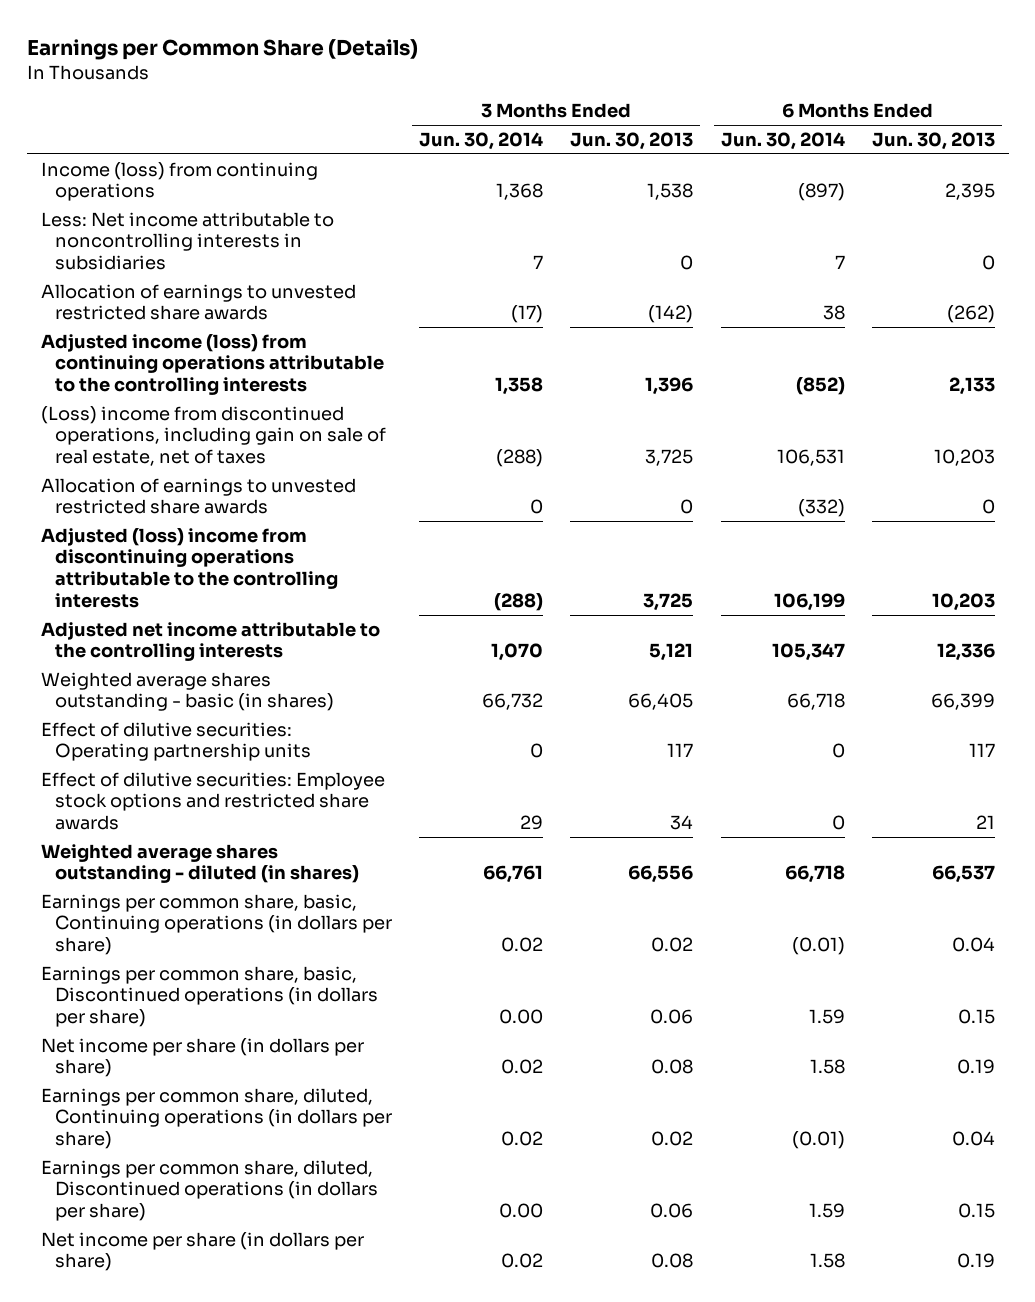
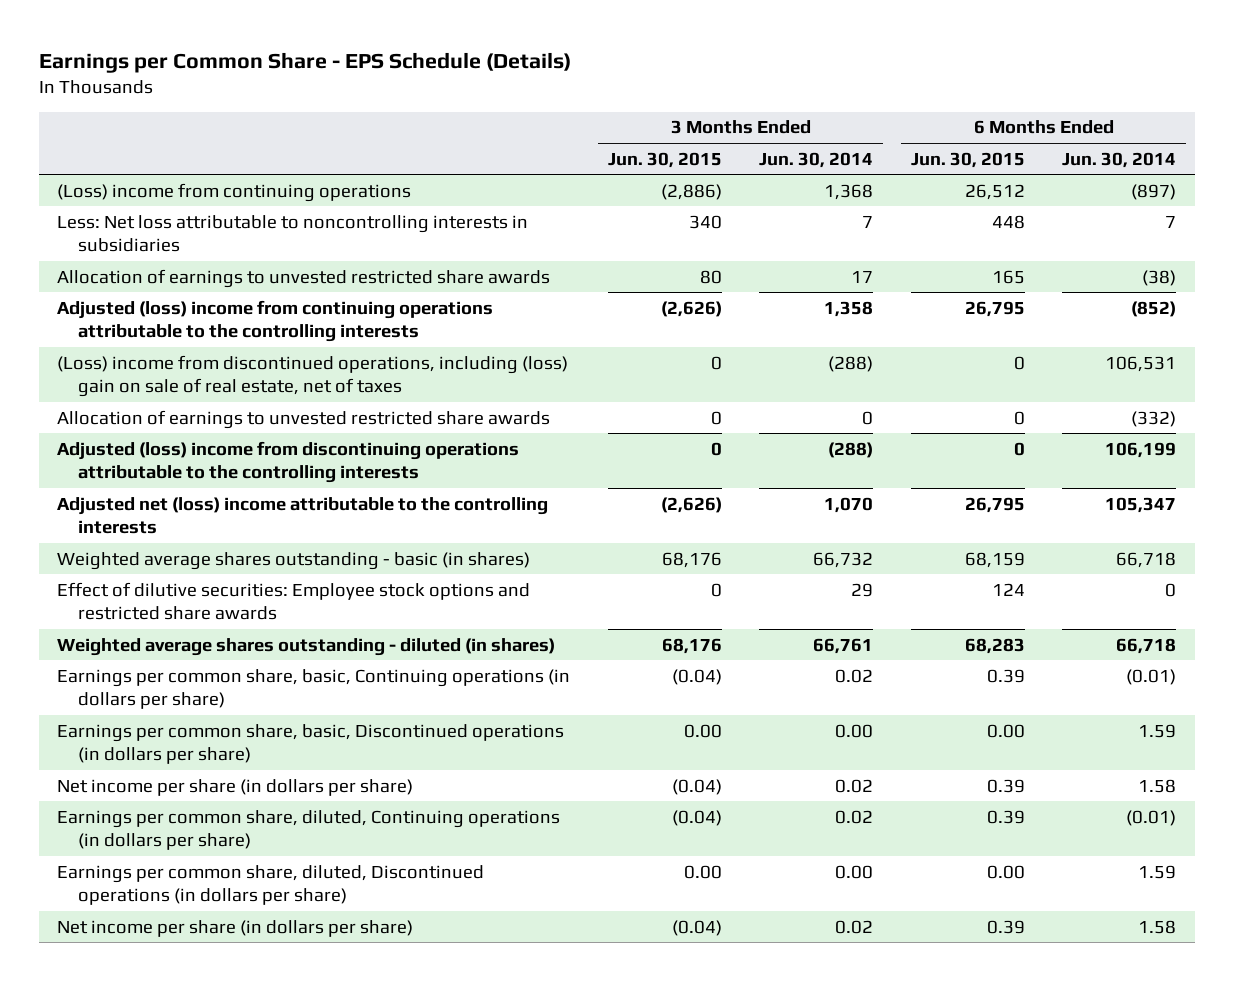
- Earnings per Common Share (Details)
+ Earnings per Common Share - EPS Schedule (Details)
- | 3 Months Ended Jun. 30, 2014 | 3 Months Ended Jun. 30, 2013 | 6 Months Ended Jun. 30, 2014 | 6 Months Ended Jun. 30, 2013
+ | 3 Months Ended Jun. 30, 2015 | 3 Months Ended Jun. 30, 2014 | 6 Months Ended Jun. 30, 2015 | 6 Months Ended Jun. 30, 2014
- Income (loss) from continuing operations | 1,368 | 1,538 | (897) | 2,395
- Less: Net income attributable to noncontrolling interests in subsidiaries | 7 | 0 | 7 | 0
- Allocation of earnings to unvested restricted share awards | (17) | (142) | 38 | (262)
- Adjusted income (loss) from continuing operations attributable to the controlling interests | 1,358 | 1,396 | (852) | 2,133
- (Loss) income from discontinued operations, including gain on sale of real estate, net of taxes | (288) | 3,725 | 106,531 | 10,203
+ (Loss) income from continuing operations | (2,886) | 1,368 | 26,512 | (897)
+ Less: Net loss attributable to noncontrolling interests in subsidiaries | 340 | 7 | 448 | 7
+ Allocation of earnings to unvested restricted share awards | 80 | 17 | 165 | (38)
+ Adjusted (loss) income from continuing operations attributable to the controlling interests | (2,626) | 1,358 | 26,795 | (852)
+ (Loss) income from discontinued operations, including (loss) gain on sale of real estate, net of taxes | 0 | (288) | 0 | 106,531
- Adjusted net income attributable to the controlling interests | 1,070 | 5,121 | 105,347 | 12,336
+ Adjusted net (loss) income attributable to the controlling interests | (2,626) | 1,070 | 26,795 | 105,347
- Effect of dilutive securities: Operating partnership units | 0 | 117 | 0 | 117

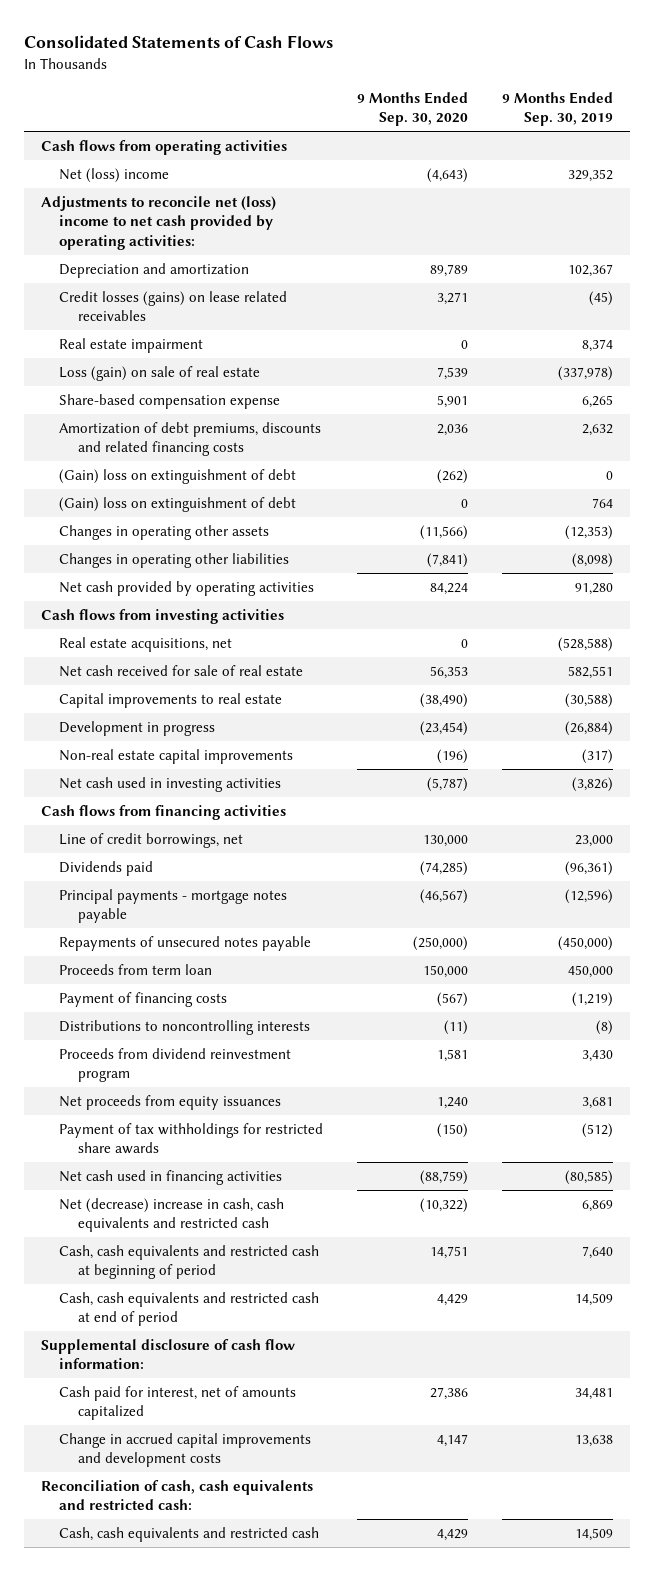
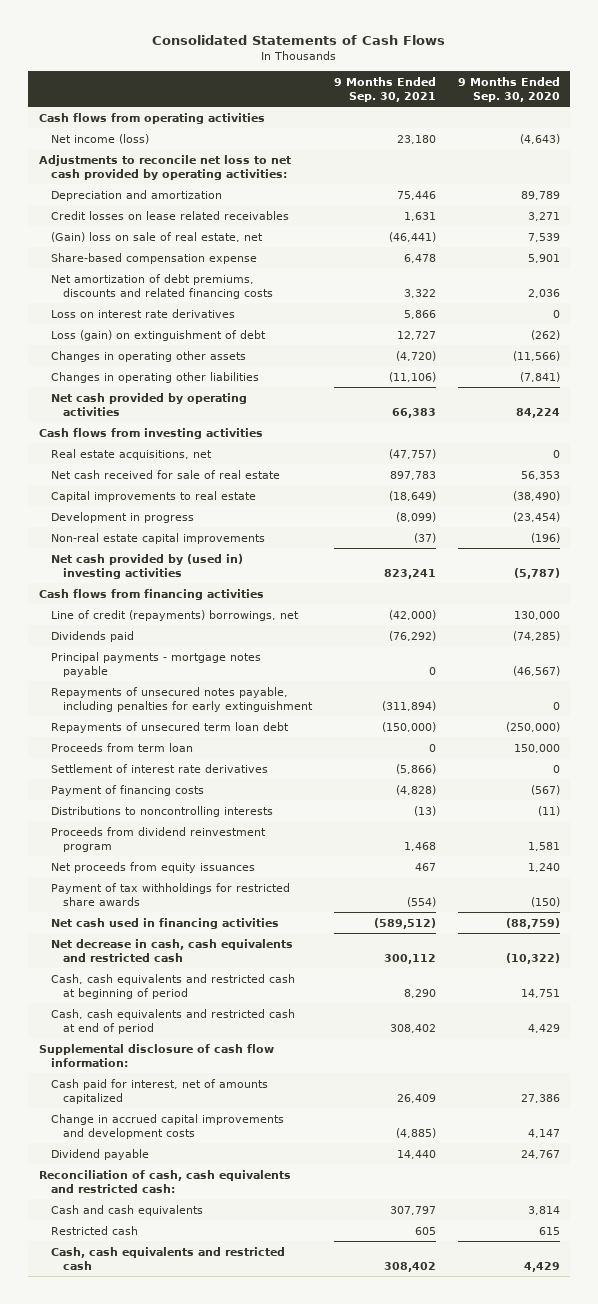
- | 9 Months Ended Sep. 30, 2020 | 9 Months Ended Sep. 30, 2019
+ | 9 Months Ended Sep. 30, 2021 | 9 Months Ended Sep. 30, 2020
- Net (loss) income | (4,643) | 329,352
- Adjustments to reconcile net (loss) income to net cash provided by operating activities:
+ Net income (loss) | 23,180 | (4,643)
+ Adjustments to reconcile net loss to net cash provided by operating activities:
- Credit losses (gains) on lease related receivables | 3,271 | (45)
- Real estate impairment | 0 | 8,374
- Loss (gain) on sale of real estate | 7,539 | (337,978)
+ Credit losses on lease related receivables | 1,631 | 3,271
+ (Gain) loss on sale of real estate, net | (46,441) | 7,539
- Amortization of debt premiums, discounts and related financing costs | 2,036 | 2,632
- (Gain) loss on extinguishment of debt | (262) | 0
- (Gain) loss on extinguishment of debt | 0 | 764
+ Net amortization of debt premiums, discounts and related financing costs | 3,322 | 2,036
+ Loss on interest rate derivatives | 5,866 | 0
+ Loss (gain) on extinguishment of debt | 12,727 | (262)
- Net cash used in investing activities | (5,787) | (3,826)
+ Net cash provided by (used in) investing activities | 823,241 | (5,787)
- Line of credit borrowings, net | 130,000 | 23,000
+ Line of credit (repayments) borrowings, net | (42,000) | 130,000
- Repayments of unsecured notes payable | (250,000) | (450,000)
+ Repayments of unsecured notes payable, including penalties for early extinguishment | (311,894) | 0
+ Repayments of unsecured term loan debt | (150,000) | (250,000)
+ Settlement of interest rate derivatives | (5,866) | 0
- Net (decrease) increase in cash, cash equivalents and restricted cash | (10,322) | 6,869
+ Net decrease in cash, cash equivalents and restricted cash | 300,112 | (10,322)
+ Dividend payable | 14,440 | 24,767
+ Cash and cash equivalents | 307,797 | 3,814
+ Restricted cash | 605 | 615

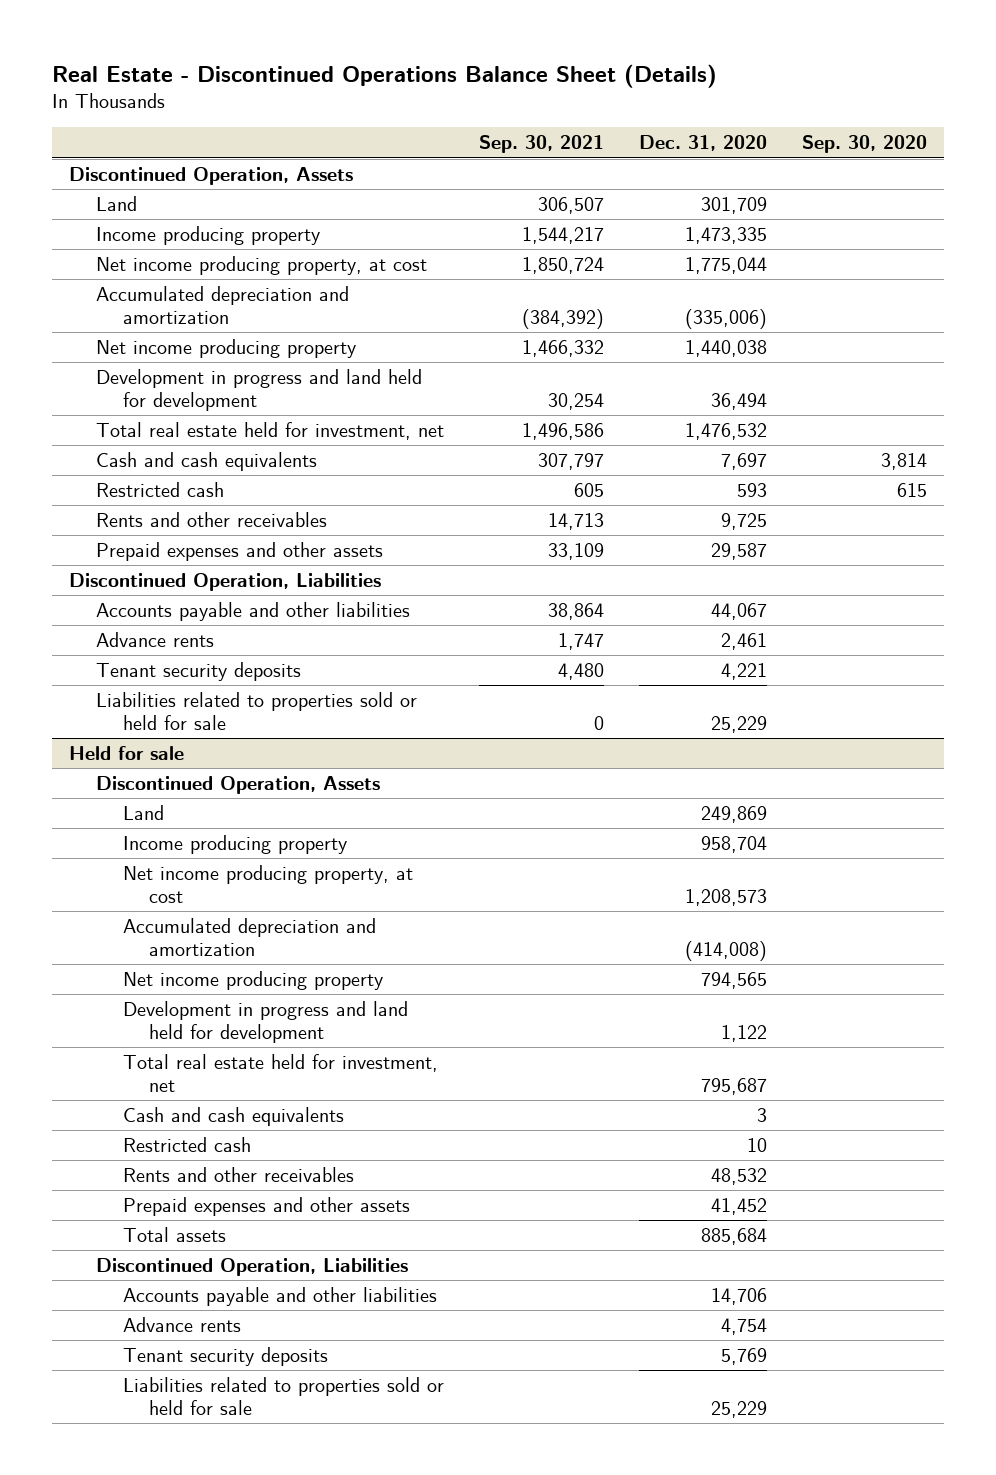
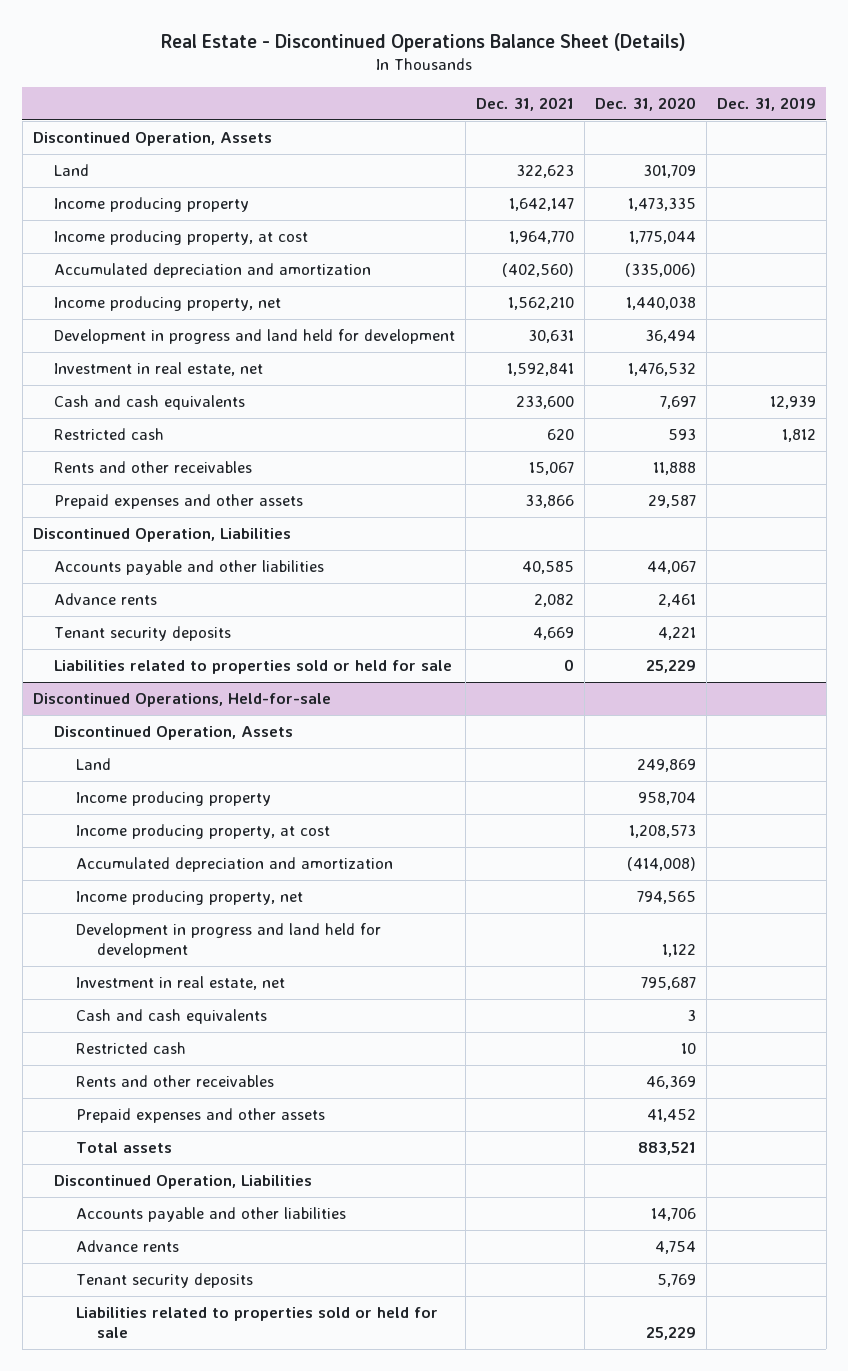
- | Sep. 30, 2021 | Dec. 31, 2020 | Sep. 30, 2020
+ | Dec. 31, 2021 | Dec. 31, 2020 | Dec. 31, 2019
- Net income producing property, at cost | 1,850,724 | 1,775,044 |
+ Income producing property, at cost | 1,964,770 | 1,775,044 |
- Net income producing property | 1,466,332 | 1,440,038 |
+ Income producing property, net | 1,562,210 | 1,440,038 |
- Total real estate held for investment, net | 1,496,586 | 1,476,532 |
+ Investment in real estate, net | 1,592,841 | 1,476,532 |
- Rents and other receivables | 14,713 | 9,725 |
+ Rents and other receivables | 15,067 | 11,888 |
- Held for sale
+ Discontinued Operations, Held-for-sale
- Net income producing property, at cost | | 1,208,573 |
+ Income producing property, at cost | | 1,208,573 |
- Net income producing property | | 794,565 |
+ Income producing property, net | | 794,565 |
- Total real estate held for investment, net | | 795,687 |
+ Investment in real estate, net | | 795,687 |
- Rents and other receivables | | 48,532 |
+ Rents and other receivables | | 46,369 |
- Total assets | | 885,684 |
+ Total assets | | 883,521 |

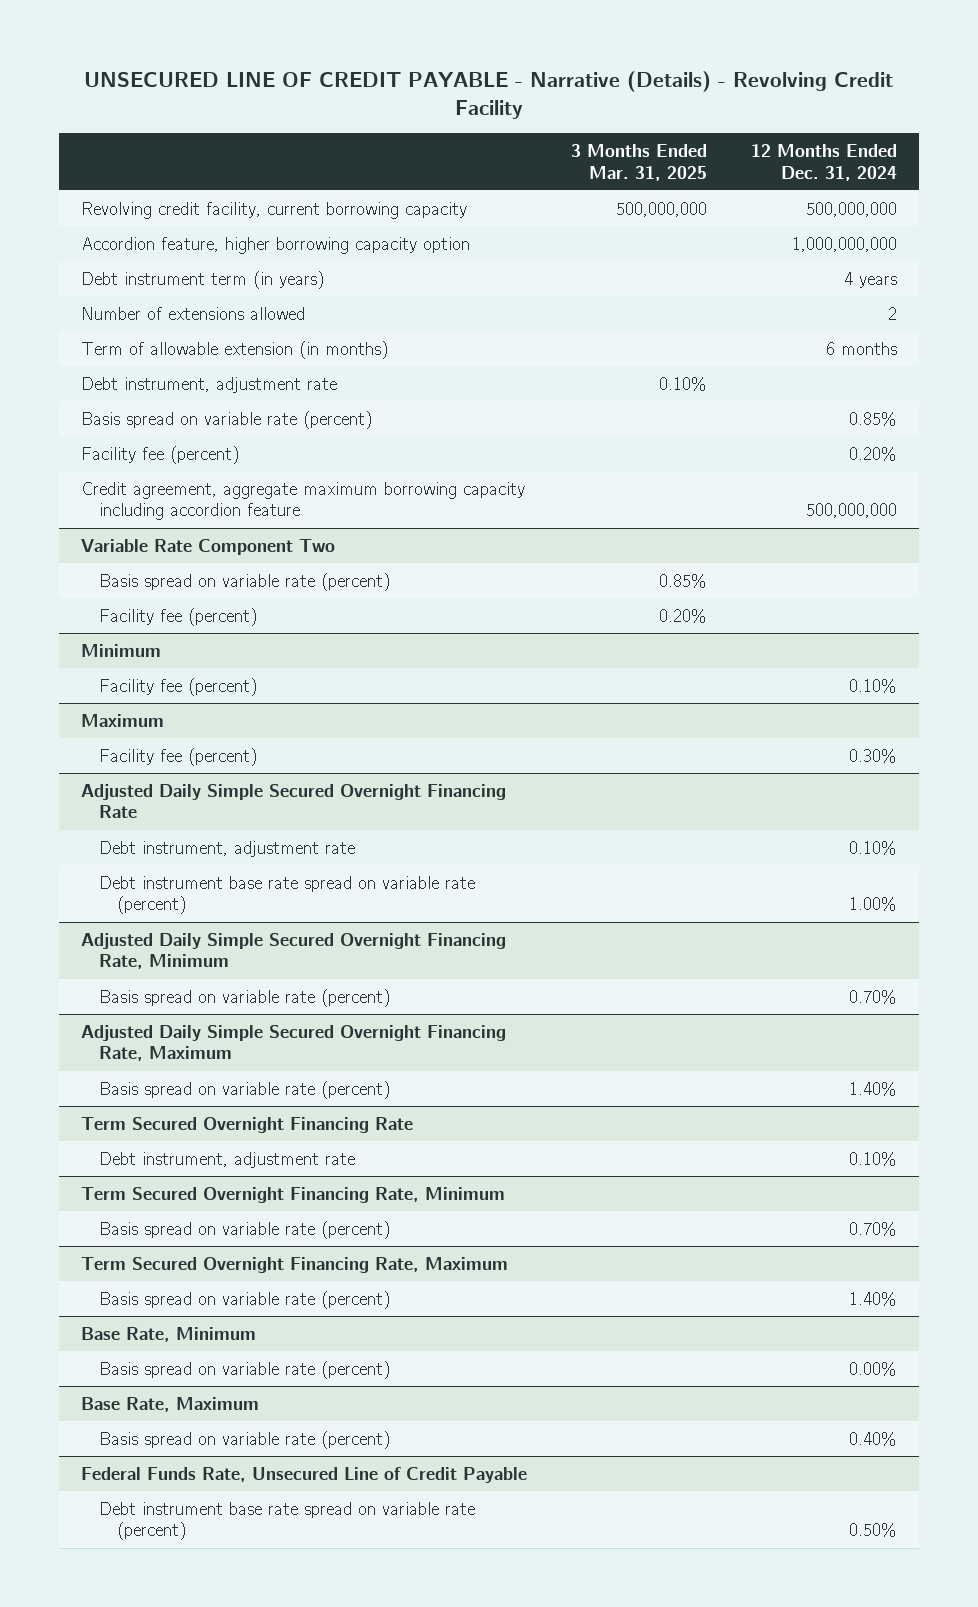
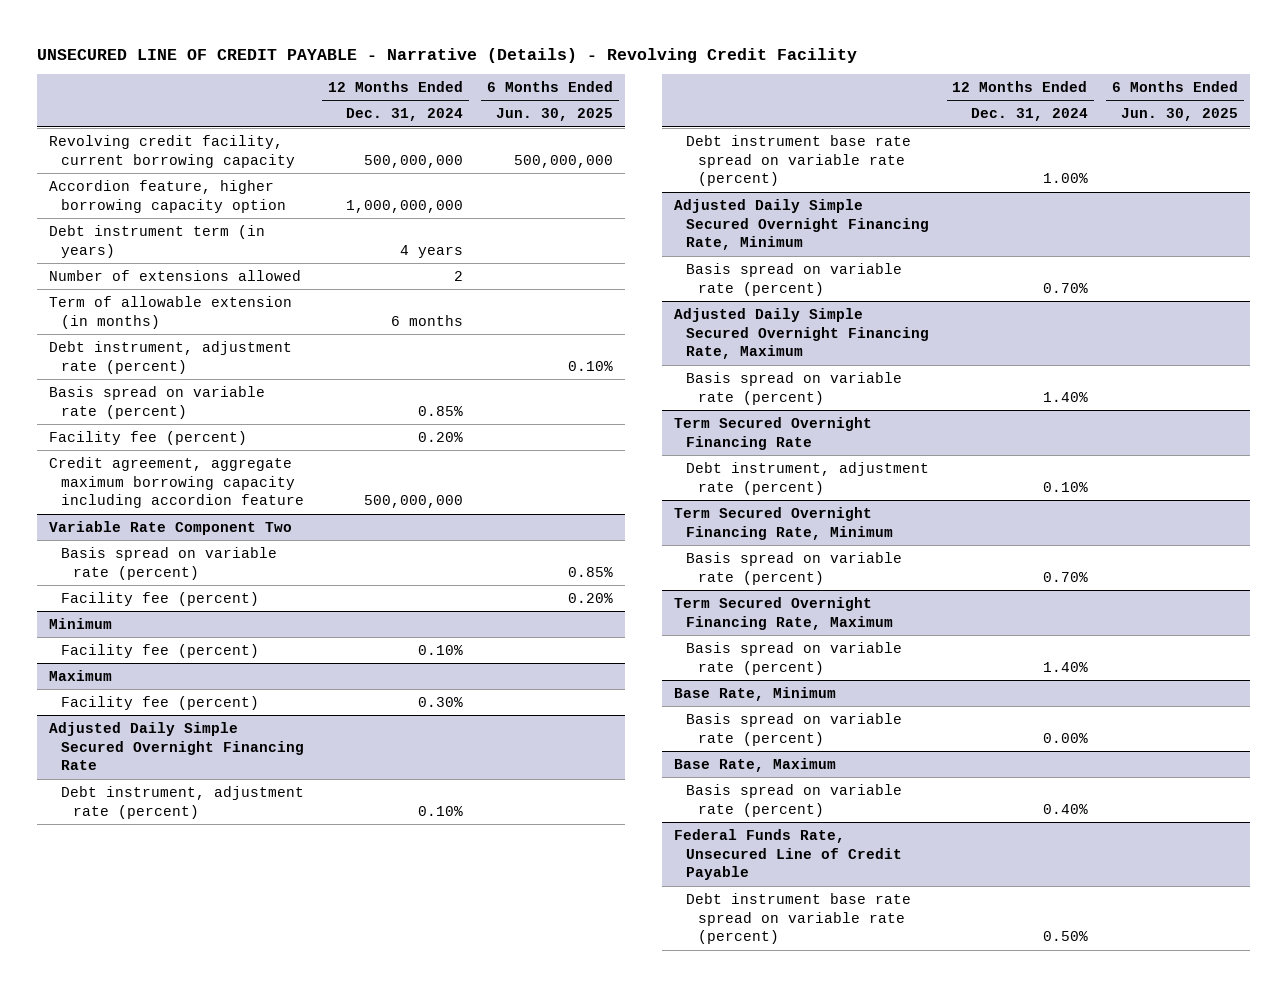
- | 3 Months Ended Mar. 31, 2025 | 12 Months Ended Dec. 31, 2024
+ | 12 Months Ended Dec. 31, 2024 | 6 Months Ended Jun. 30, 2025
- Debt instrument, adjustment rate | 0.10% |
+ Debt instrument, adjustment rate (percent) | | 0.10%
@ Adjusted Daily Simple Secured Overnight Financing Rate
- Debt instrument, adjustment rate | | 0.10%
+ Debt instrument, adjustment rate (percent) | 0.10% |
@ Term Secured Overnight Financing Rate
- Debt instrument, adjustment rate | | 0.10%
+ Debt instrument, adjustment rate (percent) | 0.10% |

